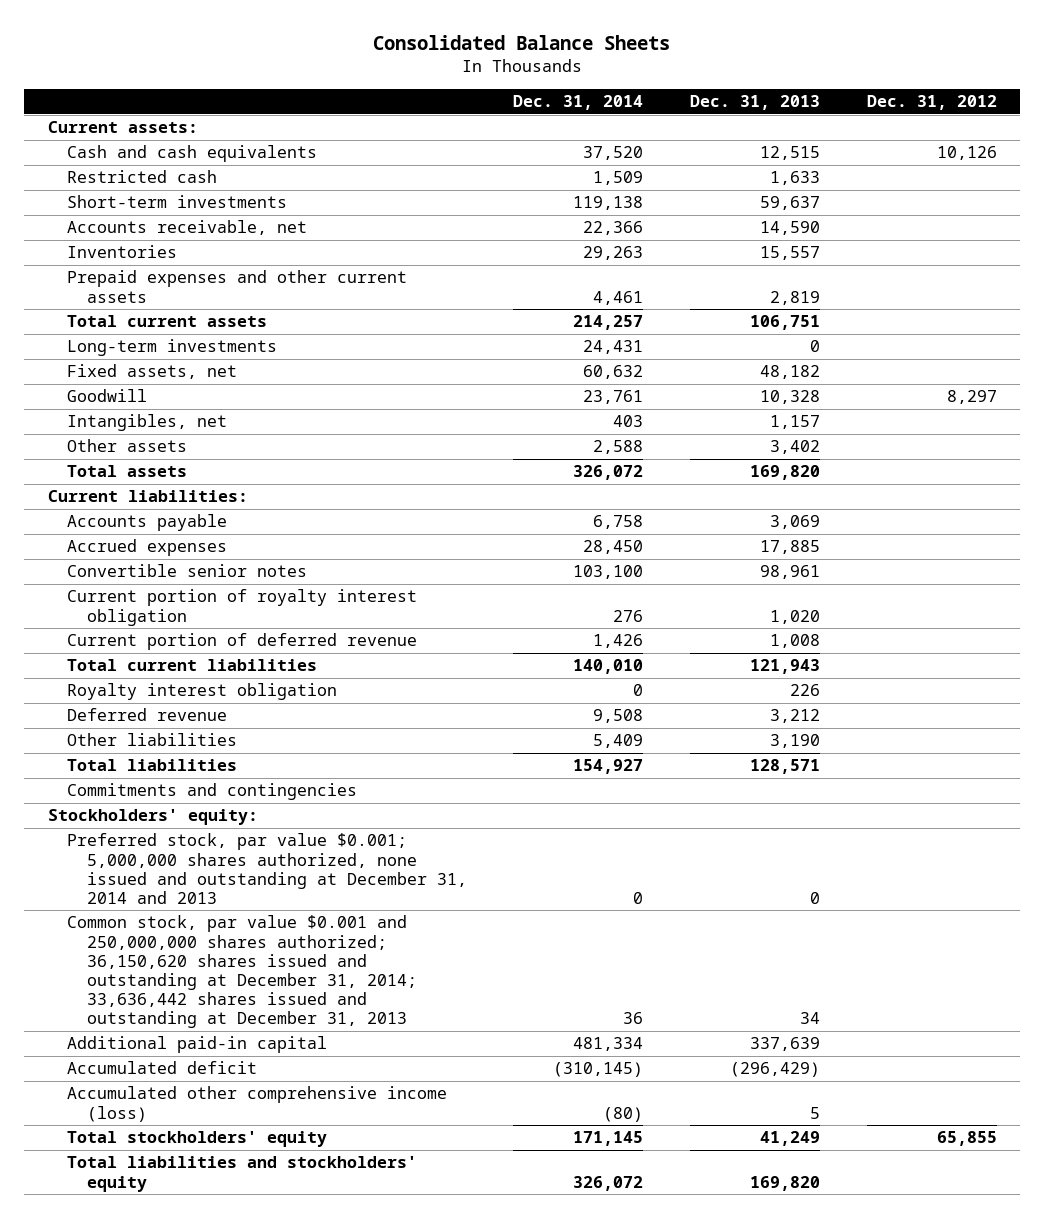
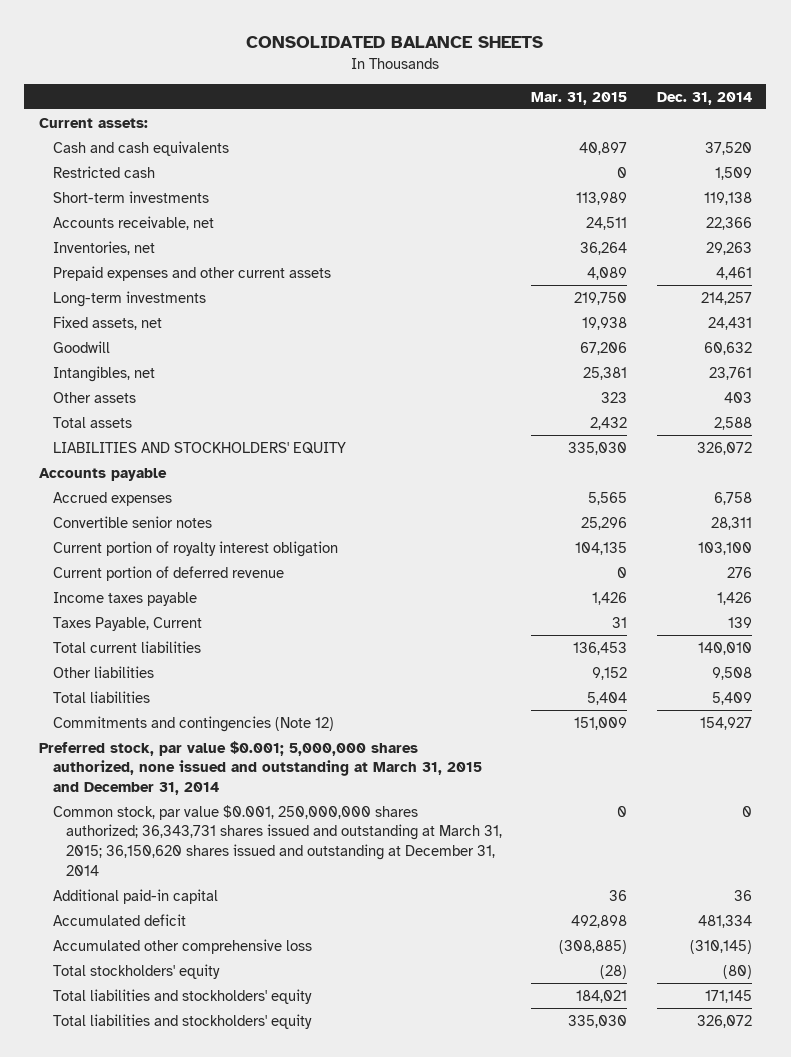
- Consolidated Balance Sheets
+ CONSOLIDATED BALANCE SHEETS
- | Dec. 31, 2014 | Dec. 31, 2013 | Dec. 31, 2012
+ | Mar. 31, 2015 | Dec. 31, 2014
- Inventories | 29,263 | 15,557 |
+ Inventories, net | 36,264 | 29,263
- Total current assets | 214,257 | 106,751 |
- Long-term investments | 24,431 | 0 |
- Fixed assets, net | 60,632 | 48,182 |
- Goodwill | 23,761 | 10,328 | 8,297
- Intangibles, net | 403 | 1,157 |
- Other assets | 2,588 | 3,402 |
- Total assets | 326,072 | 169,820 |
- Current liabilities:
- Accounts payable | 6,758 | 3,069 |
- Accrued expenses | 28,450 | 17,885 |
- Convertible senior notes | 103,100 | 98,961 |
- Current portion of royalty interest obligation | 276 | 1,020 |
- Current portion of deferred revenue | 1,426 | 1,008 |
+ Long-term investments | 219,750 | 214,257
+ Fixed assets, net | 19,938 | 24,431
+ Goodwill | 67,206 | 60,632
+ Intangibles, net | 25,381 | 23,761
+ Other assets | 323 | 403
+ Total assets | 2,432 | 2,588
+ LIABILITIES AND STOCKHOLDERS' EQUITY | 335,030 | 326,072
+ Accounts payable
+ Accrued expenses | 5,565 | 6,758
+ Convertible senior notes | 25,296 | 28,311
+ Current portion of royalty interest obligation | 104,135 | 103,100
+ Current portion of deferred revenue | 0 | 276
+ Income taxes payable | 1,426 | 1,426
+ Taxes Payable, Current | 31 | 139
- Royalty interest obligation | 0 | 226 |
- Deferred revenue | 9,508 | 3,212 |
- Other liabilities | 5,409 | 3,190 |
- Total liabilities | 154,927 | 128,571 |
- Commitments and contingencies
- Stockholders' equity:
- Preferred stock, par value $0.001; 5,000,000 shares authorized, none issued and outstanding at December 31, 2014 and 2013 | 0 | 0 |
- Common stock, par value $0.001 and 250,000,000 shares authorized; 36,150,620 shares issued and outstanding at December 31, 2014; 33,636,442 shares issued and outstanding at December 31, 2013 | 36 | 34 |
- Additional paid-in capital | 481,334 | 337,639 |
- Accumulated deficit | (310,145) | (296,429) |
- Accumulated other comprehensive income (loss) | (80) | 5 |
- Total stockholders' equity | 171,145 | 41,249 | 65,855
+ Other liabilities | 9,152 | 9,508
+ Total liabilities | 5,404 | 5,409
+ Commitments and contingencies (Note 12) | 151,009 | 154,927
+ Preferred stock, par value $0.001; 5,000,000 shares authorized, none issued and outstanding at March 31, 2015 and December 31, 2014
+ Common stock, par value $0.001, 250,000,000 shares authorized; 36,343,731 shares issued and outstanding at March 31, 2015; 36,150,620 shares issued and outstanding at December 31, 2014 | 0 | 0
+ Additional paid-in capital | 36 | 36
+ Accumulated deficit | 492,898 | 481,334
+ Accumulated other comprehensive loss | (308,885) | (310,145)
+ Total stockholders' equity | (28) | (80)
+ Total liabilities and stockholders' equity | 184,021 | 171,145

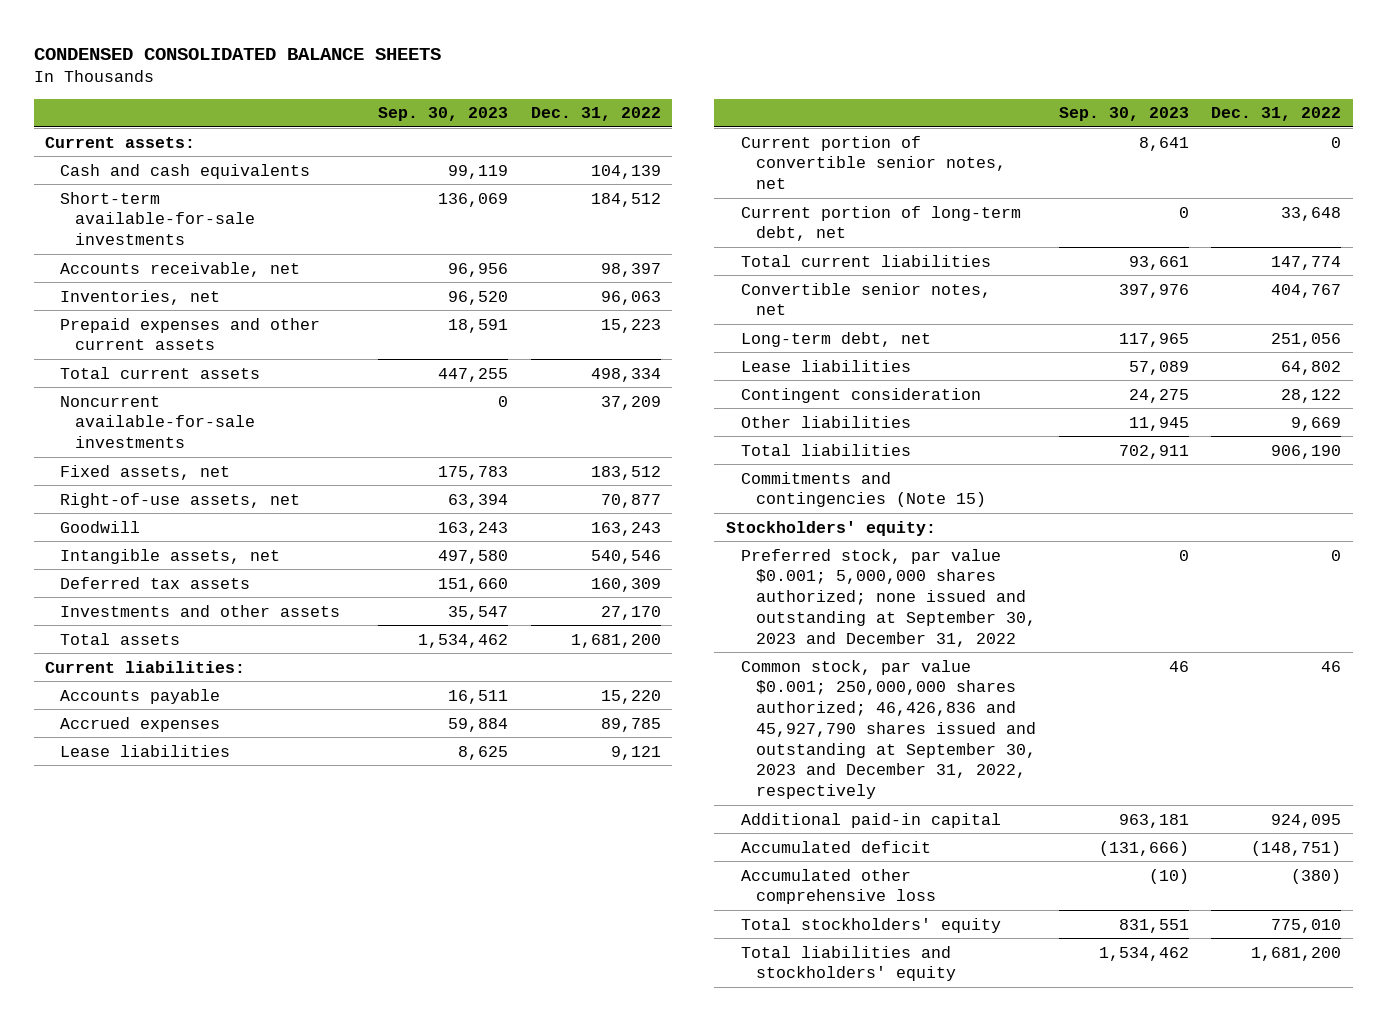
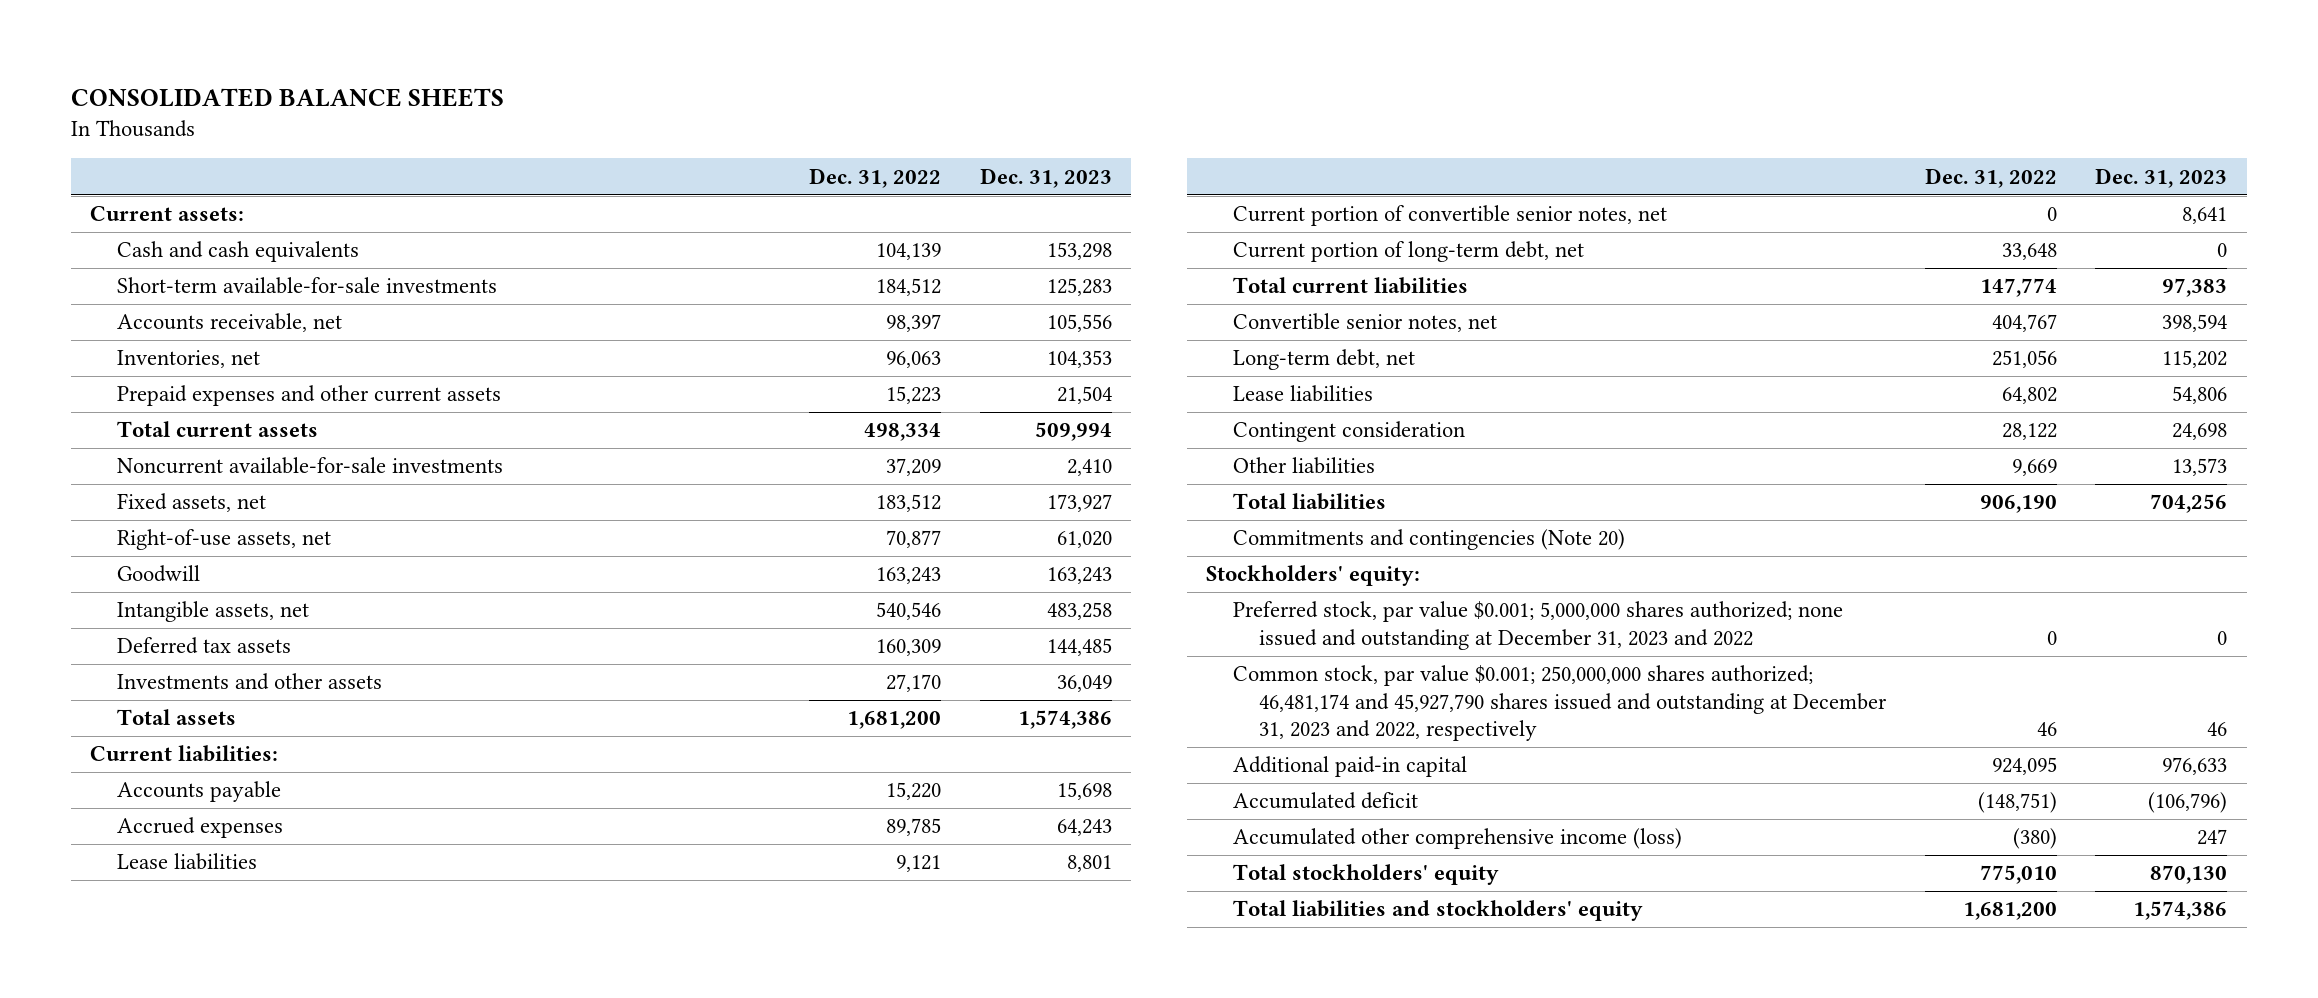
- CONDENSED CONSOLIDATED BALANCE SHEETS
+ CONSOLIDATED BALANCE SHEETS
- | Sep. 30, 2023 | Dec. 31, 2022
+ | Dec. 31, 2022 | Dec. 31, 2023
- Commitments and contingencies (Note 15)
+ Commitments and contingencies (Note 20)
- Preferred stock, par value $0.001; 5,000,000 shares authorized; none issued and outstanding at September 30, 2023 and December 31, 2022 | 0 | 0
- Common stock, par value $0.001; 250,000,000 shares authorized; 46,426,836 and 45,927,790 shares issued and outstanding at September 30, 2023 and December 31, 2022, respectively | 46 | 46
+ Preferred stock, par value $0.001; 5,000,000 shares authorized; none issued and outstanding at December 31, 2023 and 2022 | 0 | 0
+ Common stock, par value $0.001; 250,000,000 shares authorized; 46,481,174 and 45,927,790 shares issued and outstanding at December 31, 2023 and 2022, respectively | 46 | 46
- Accumulated other comprehensive loss | (10) | (380)
+ Accumulated other comprehensive income (loss) | (380) | 247

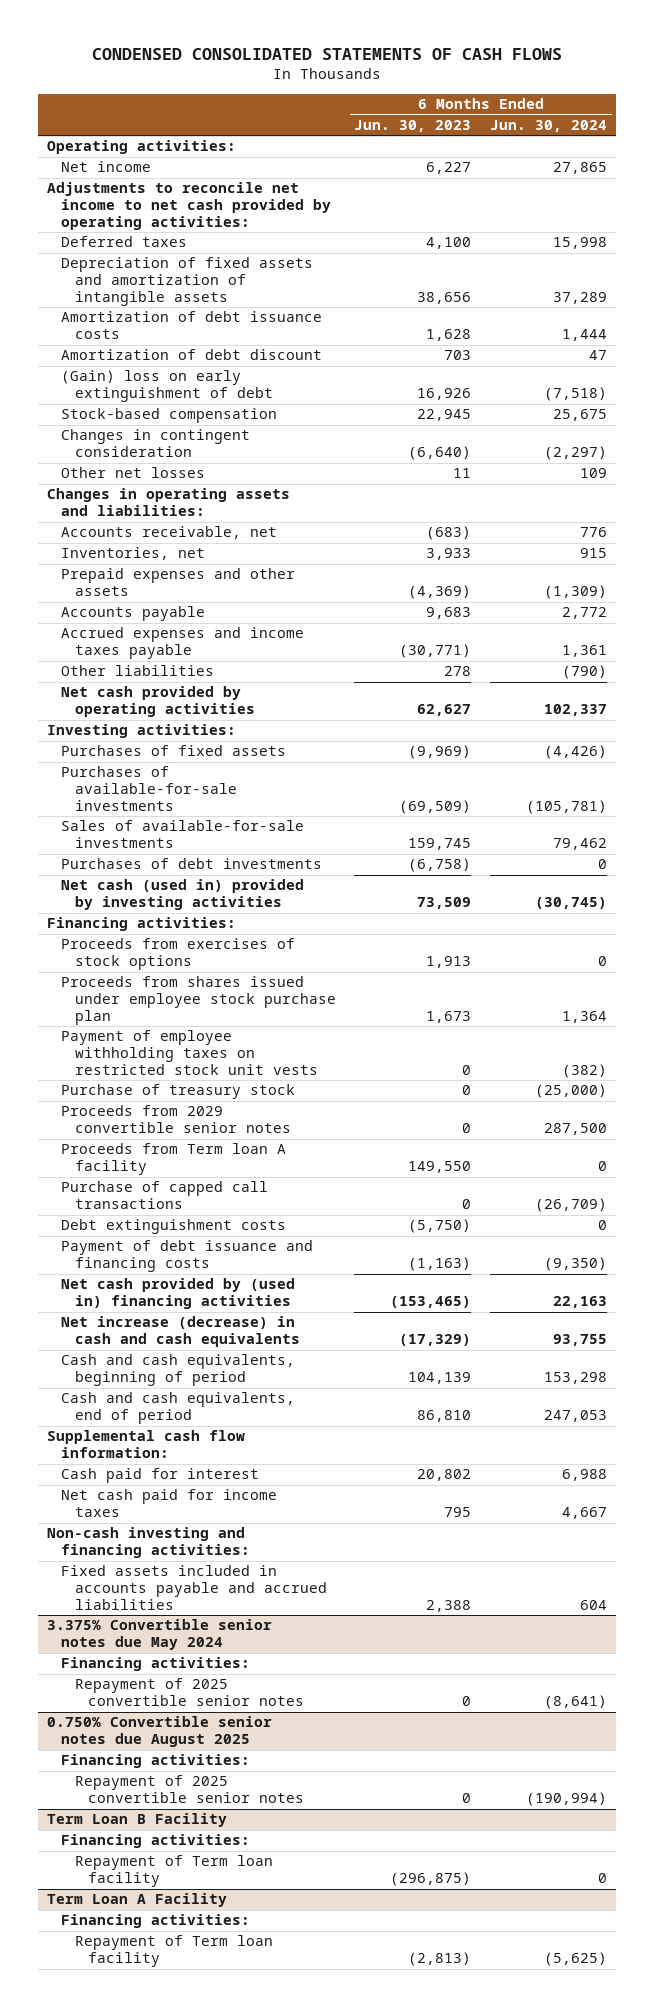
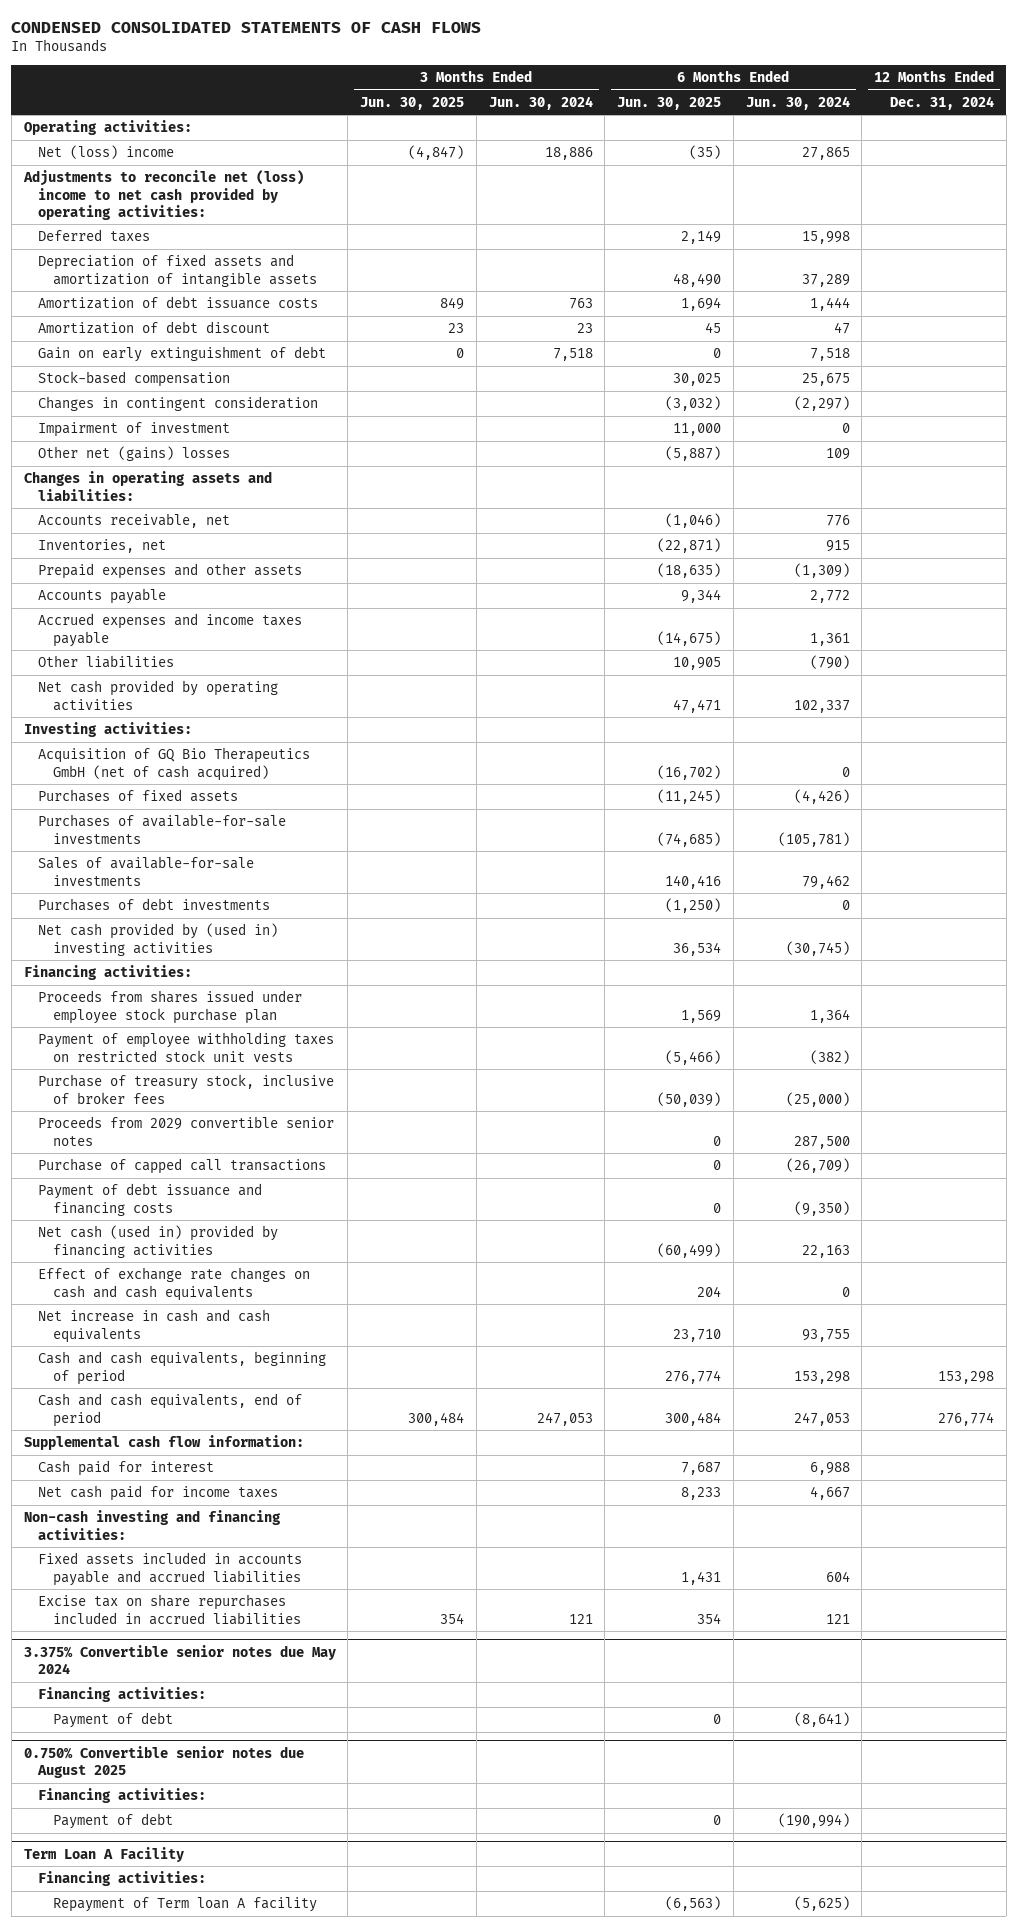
- | 6 Months Ended Jun. 30, 2023 | 6 Months Ended Jun. 30, 2024
+ | 3 Months Ended Jun. 30, 2025 | 3 Months Ended Jun. 30, 2024 | 6 Months Ended Jun. 30, 2025 | 6 Months Ended Jun. 30, 2024 | 12 Months Ended Dec. 31, 2024
- Net income | 6,227 | 27,865
- Adjustments to reconcile net income to net cash provided by operating activities:
+ Net (loss) income | (4,847) | 18,886 | (35) | 27,865 |
+ Adjustments to reconcile net (loss) income to net cash provided by operating activities:
- (Gain) loss on early extinguishment of debt | 16,926 | (7,518)
+ Gain on early extinguishment of debt | 0 | 7,518 | 0 | 7,518 |
- Other net losses | 11 | 109
+ Impairment of investment | | | 11,000 | 0 |
+ Other net (gains) losses | | | (5,887) | 109 |
+ Acquisition of GQ Bio Therapeutics GmbH (net of cash acquired) | | | (16,702) | 0 |
- Net cash (used in) provided by investing activities | 73,509 | (30,745)
+ Net cash provided by (used in) investing activities | | | 36,534 | (30,745) |
- Proceeds from exercises of stock options | 1,913 | 0
- Purchase of treasury stock | 0 | (25,000)
+ Purchase of treasury stock, inclusive of broker fees | | | (50,039) | (25,000) |
- Proceeds from Term loan A facility | 149,550 | 0
- Debt extinguishment costs | (5,750) | 0
- Net cash provided by (used in) financing activities | (153,465) | 22,163
- Net increase (decrease) in cash and cash equivalents | (17,329) | 93,755
+ Net cash (used in) provided by financing activities | | | (60,499) | 22,163 |
+ Effect of exchange rate changes on cash and cash equivalents | | | 204 | 0 |
+ Net increase in cash and cash equivalents | | | 23,710 | 93,755 |
+ Excise tax on share repurchases included in accrued liabilities | 354 | 121 | 354 | 121 |
@ 3.375% Convertible senior notes due May 2024
- Repayment of 2025 convertible senior notes | 0 | (8,641)
+ Payment of debt | | | 0 | (8,641) |
@ 0.750% Convertible senior notes due August 2025
- Repayment of 2025 convertible senior notes | 0 | (190,994)
- Term Loan B Facility
- Financing activities:
- Repayment of Term loan facility | (296,875) | 0
@ 0.750% Convertible senior notes due August 2025
+ Payment of debt | | | 0 | (190,994) |
@ Term Loan A Facility
- Repayment of Term loan facility | (2,813) | (5,625)
+ Repayment of Term loan A facility | | | (6,563) | (5,625) |

